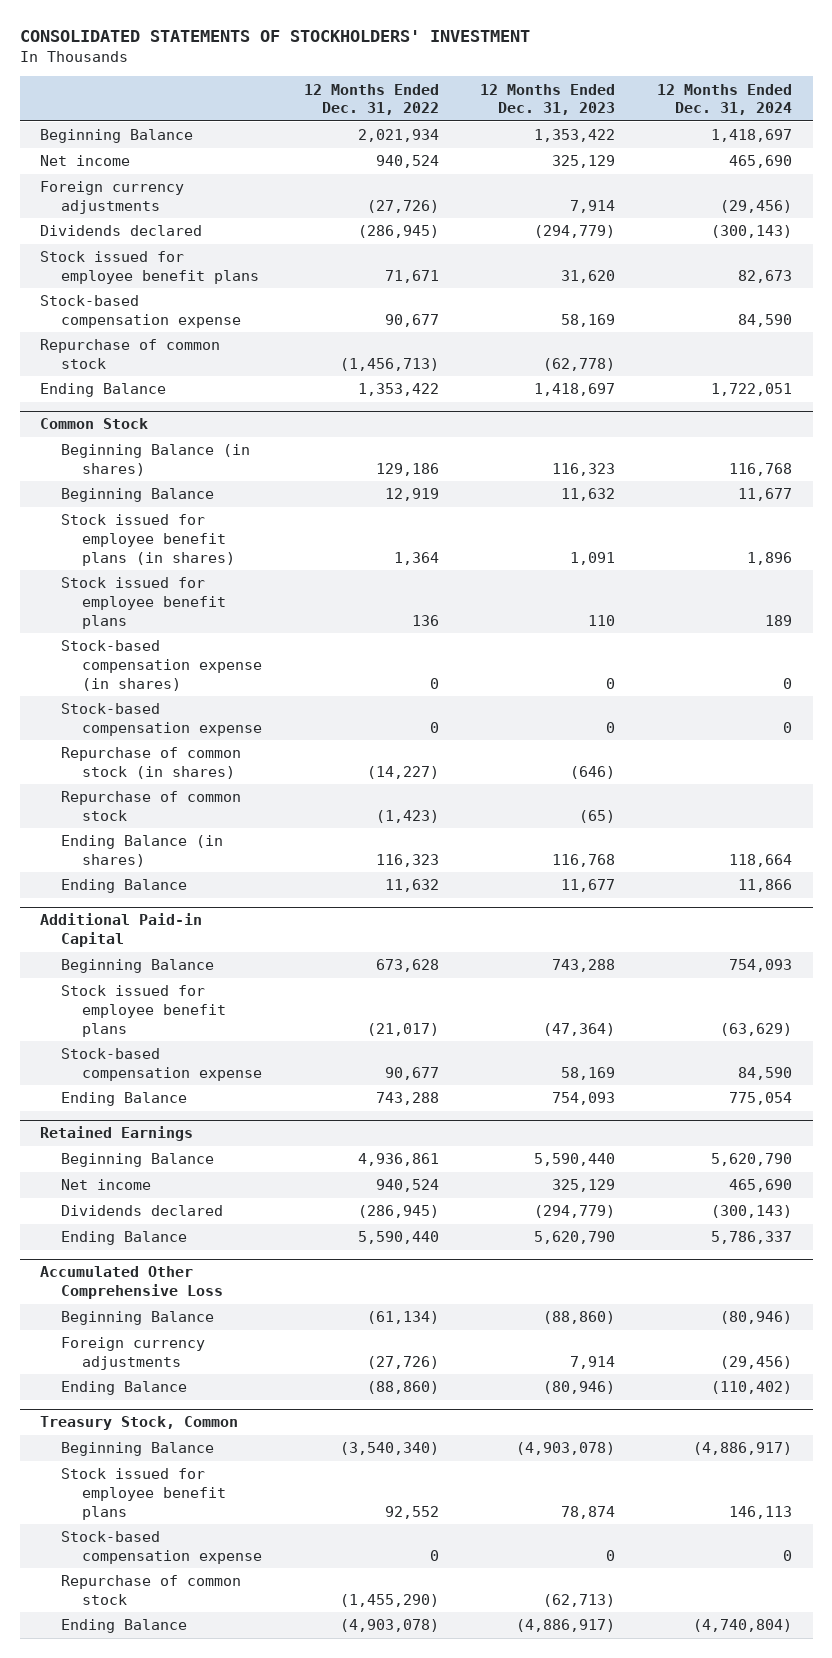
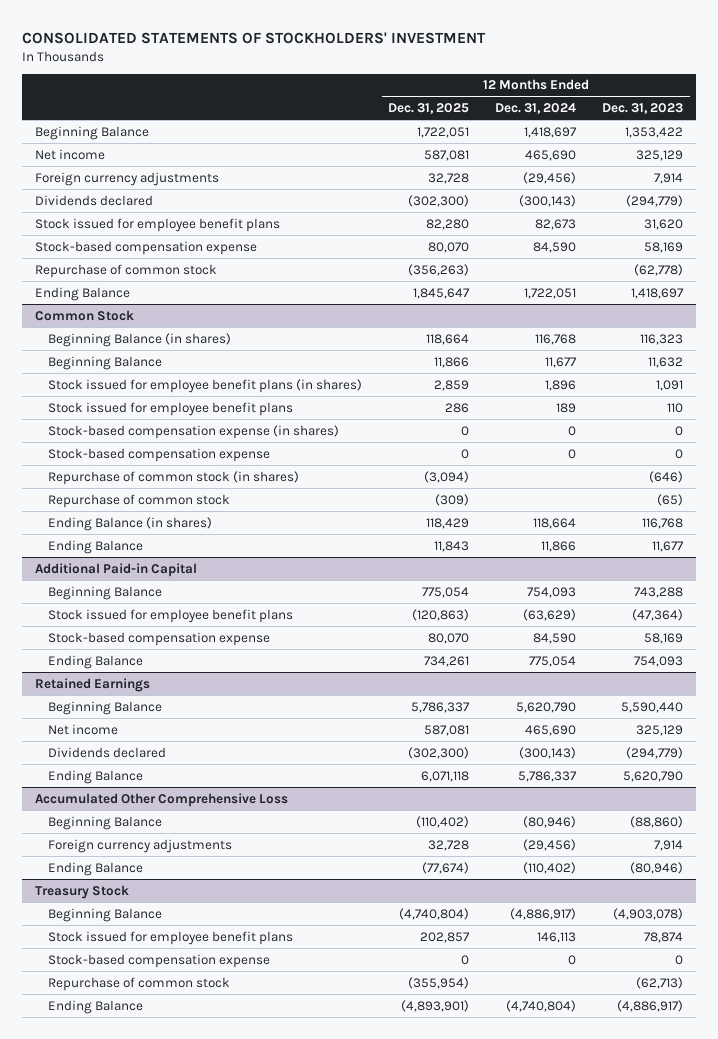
- | 12 Months Ended Dec. 31, 2022 | 12 Months Ended Dec. 31, 2023 | 12 Months Ended Dec. 31, 2024
+ | 12 Months Ended Dec. 31, 2025 | 12 Months Ended Dec. 31, 2024 | 12 Months Ended Dec. 31, 2023
- Treasury Stock, Common
+ Treasury Stock

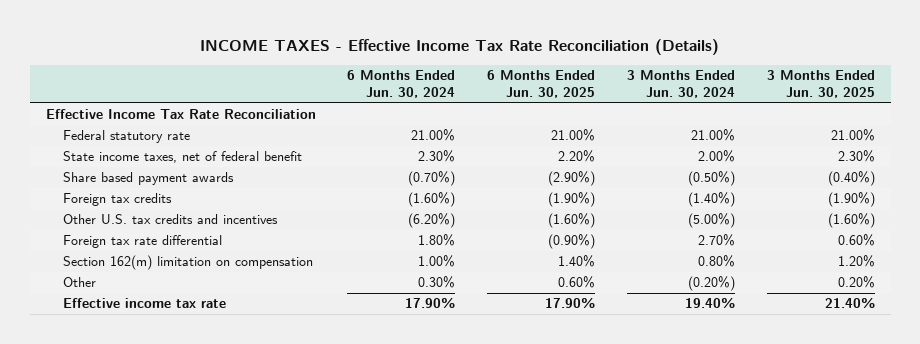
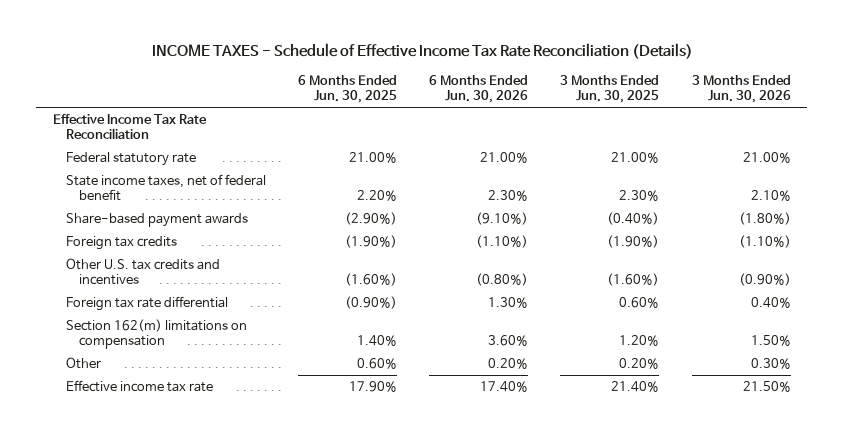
- INCOME TAXES - Effective Income Tax Rate Reconciliation (Details)
+ INCOME TAXES - Schedule of Effective Income Tax Rate Reconciliation (Details)
- | 6 Months Ended Jun. 30, 2024 | 6 Months Ended Jun. 30, 2025 | 3 Months Ended Jun. 30, 2024 | 3 Months Ended Jun. 30, 2025
+ | 6 Months Ended Jun. 30, 2025 | 6 Months Ended Jun. 30, 2026 | 3 Months Ended Jun. 30, 2025 | 3 Months Ended Jun. 30, 2026
- Share based payment awards | (0.70%) | (2.90%) | (0.50%) | (0.40%)
+ Share-based payment awards | (2.90%) | (9.10%) | (0.40%) | (1.80%)
- Section 162(m) limitation on compensation | 1.00% | 1.40% | 0.80% | 1.20%
+ Section 162(m) limitations on compensation | 1.40% | 3.60% | 1.20% | 1.50%

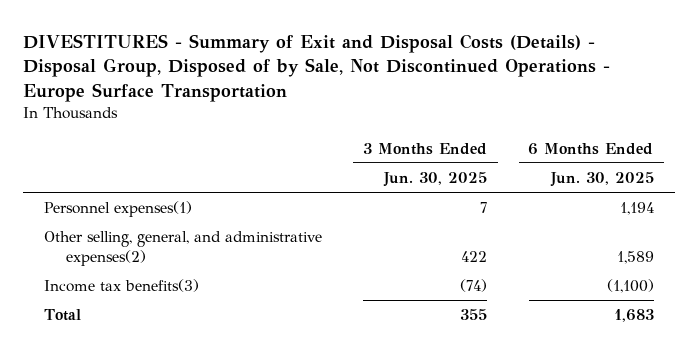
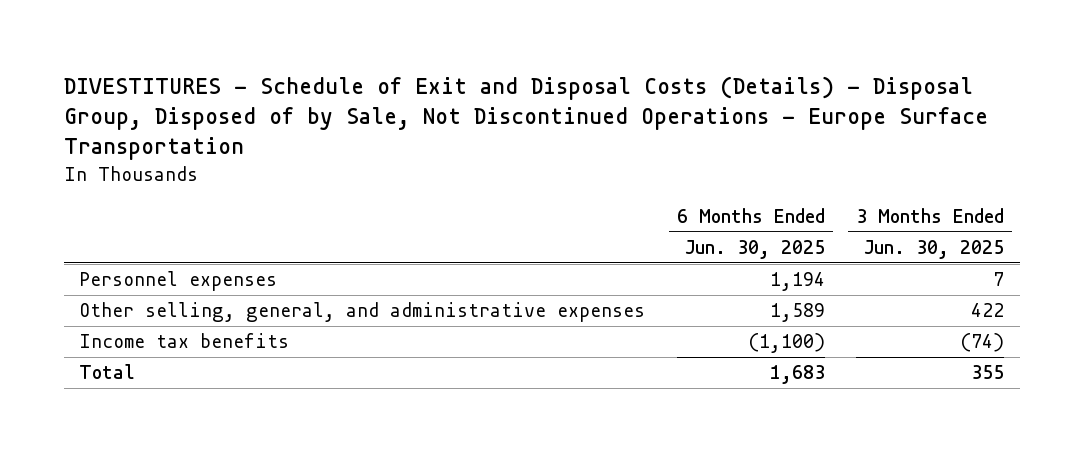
- DIVESTITURES - Summary of Exit and Disposal Costs (Details) - Disposal Group, Disposed of by Sale, Not Discontinued Operations - Europe Surface Transportation
+ DIVESTITURES - Schedule of Exit and Disposal Costs (Details) - Disposal Group, Disposed of by Sale, Not Discontinued Operations - Europe Surface Transportation
- | 3 Months Ended Jun. 30, 2025 | 6 Months Ended Jun. 30, 2025
+ | 6 Months Ended Jun. 30, 2025 | 3 Months Ended Jun. 30, 2025
- Personnel expenses(1) | 7 | 1,194
- Other selling, general, and administrative expenses(2) | 422 | 1,589
- Income tax benefits(3) | (74) | (1,100)
+ Personnel expenses | 1,194 | 7
+ Other selling, general, and administrative expenses | 1,589 | 422
+ Income tax benefits | (1,100) | (74)

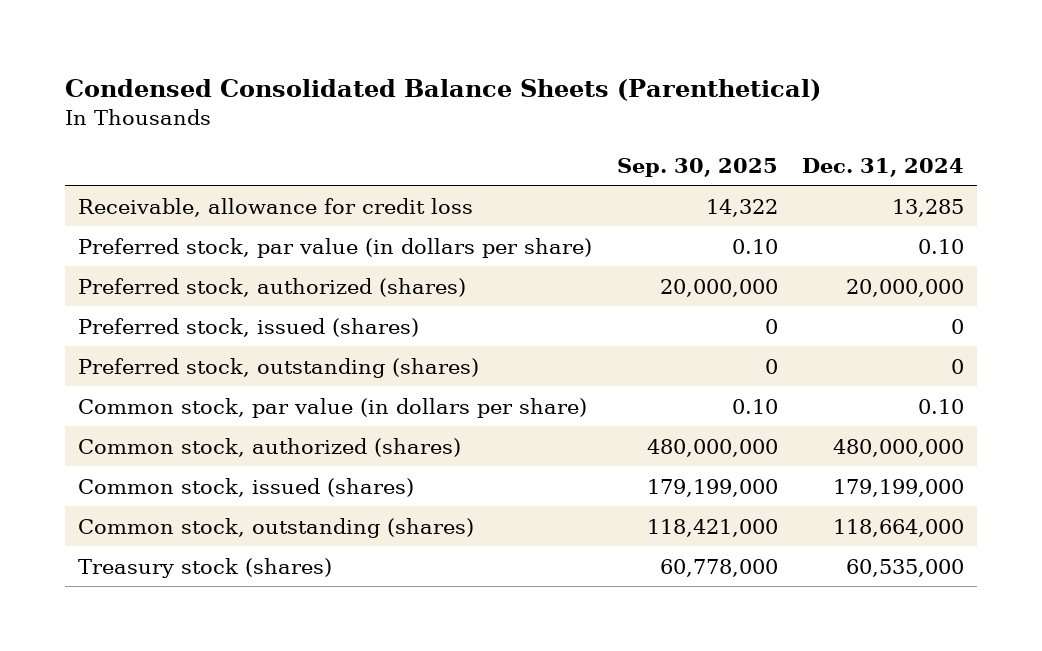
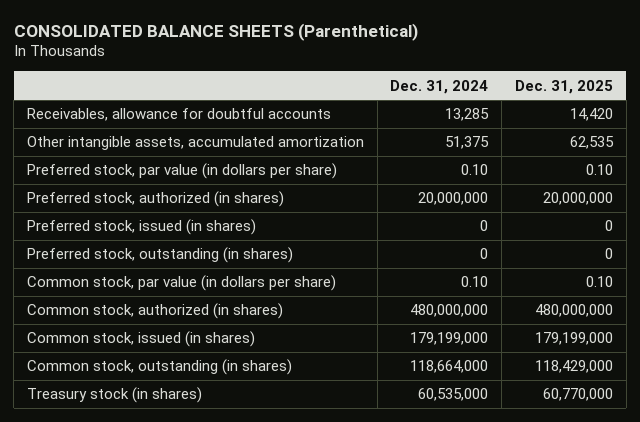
- Condensed Consolidated Balance Sheets (Parenthetical)
+ CONSOLIDATED BALANCE SHEETS (Parenthetical)
- | Sep. 30, 2025 | Dec. 31, 2024
+ | Dec. 31, 2024 | Dec. 31, 2025
- Receivable, allowance for credit loss | 14,322 | 13,285
+ Receivables, allowance for doubtful accounts | 13,285 | 14,420
+ Other intangible assets, accumulated amortization | 51,375 | 62,535
- Preferred stock, authorized (shares) | 20,000,000 | 20,000,000
- Preferred stock, issued (shares) | 0 | 0
- Preferred stock, outstanding (shares) | 0 | 0
+ Preferred stock, authorized (in shares) | 20,000,000 | 20,000,000
+ Preferred stock, issued (in shares) | 0 | 0
+ Preferred stock, outstanding (in shares) | 0 | 0
- Common stock, authorized (shares) | 480,000,000 | 480,000,000
- Common stock, issued (shares) | 179,199,000 | 179,199,000
- Common stock, outstanding (shares) | 118,421,000 | 118,664,000
- Treasury stock (shares) | 60,778,000 | 60,535,000
+ Common stock, authorized (in shares) | 480,000,000 | 480,000,000
+ Common stock, issued (in shares) | 179,199,000 | 179,199,000
+ Common stock, outstanding (in shares) | 118,664,000 | 118,429,000
+ Treasury stock (in shares) | 60,535,000 | 60,770,000

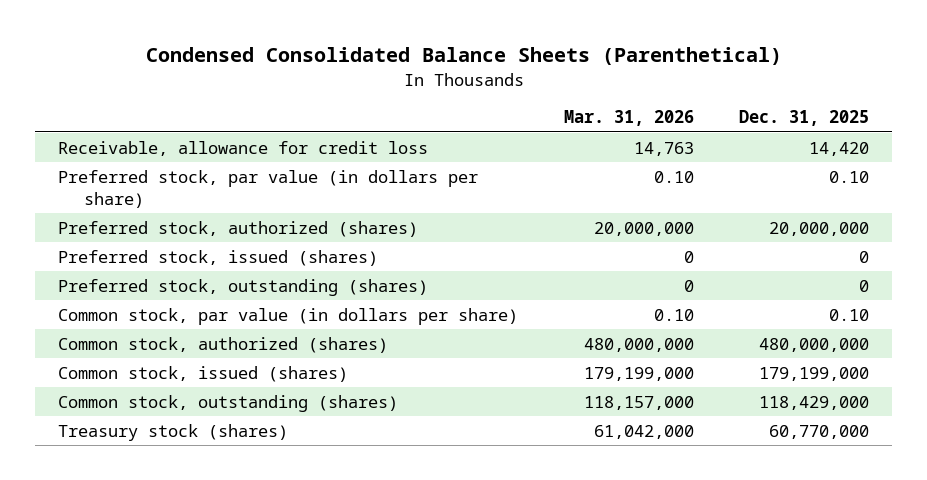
- CONSOLIDATED BALANCE SHEETS (Parenthetical)
+ Condensed Consolidated Balance Sheets (Parenthetical)
- | Dec. 31, 2024 | Dec. 31, 2025
+ | Mar. 31, 2026 | Dec. 31, 2025
- Receivables, allowance for doubtful accounts | 13,285 | 14,420
- Other intangible assets, accumulated amortization | 51,375 | 62,535
+ Receivable, allowance for credit loss | 14,763 | 14,420
- Preferred stock, authorized (in shares) | 20,000,000 | 20,000,000
- Preferred stock, issued (in shares) | 0 | 0
- Preferred stock, outstanding (in shares) | 0 | 0
+ Preferred stock, authorized (shares) | 20,000,000 | 20,000,000
+ Preferred stock, issued (shares) | 0 | 0
+ Preferred stock, outstanding (shares) | 0 | 0
- Common stock, authorized (in shares) | 480,000,000 | 480,000,000
- Common stock, issued (in shares) | 179,199,000 | 179,199,000
- Common stock, outstanding (in shares) | 118,664,000 | 118,429,000
- Treasury stock (in shares) | 60,535,000 | 60,770,000
+ Common stock, authorized (shares) | 480,000,000 | 480,000,000
+ Common stock, issued (shares) | 179,199,000 | 179,199,000
+ Common stock, outstanding (shares) | 118,157,000 | 118,429,000
+ Treasury stock (shares) | 61,042,000 | 60,770,000

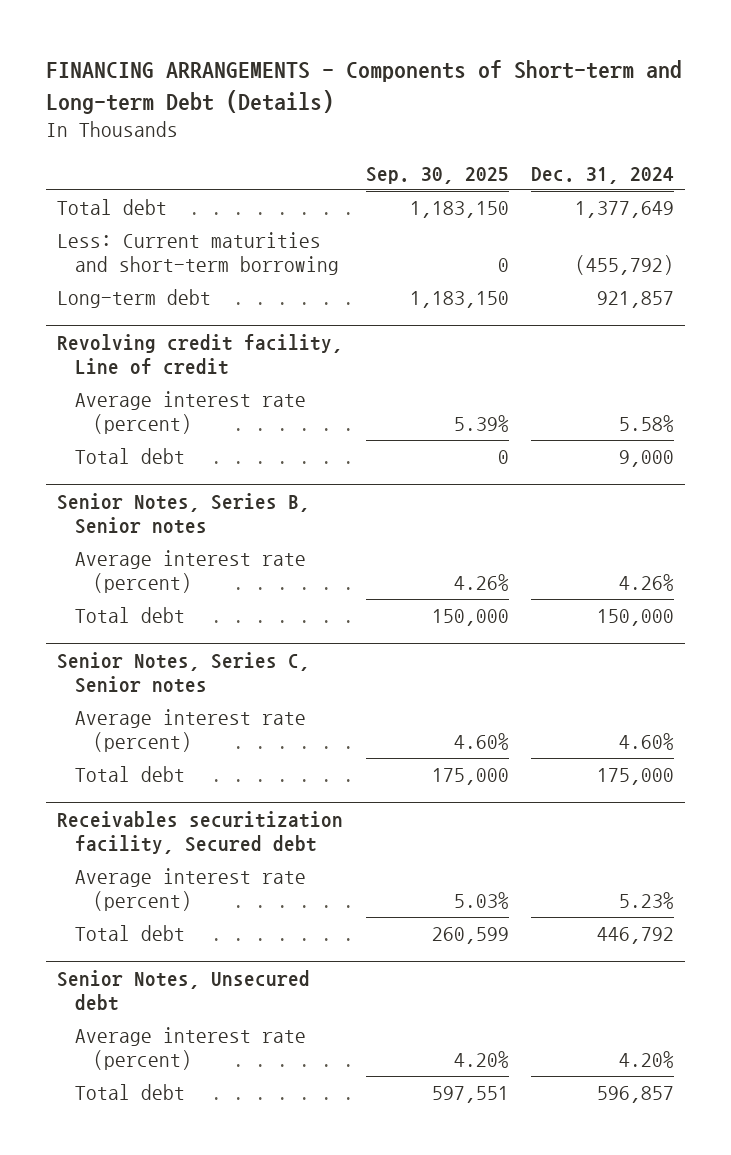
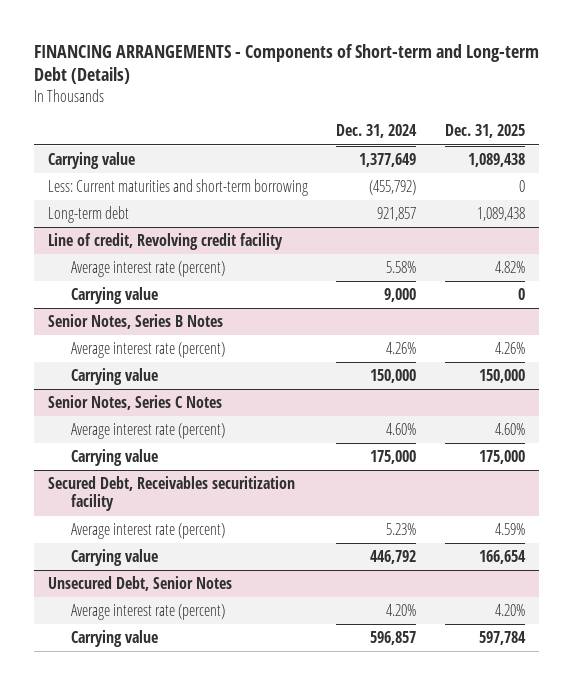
- | Sep. 30, 2025 | Dec. 31, 2024
+ | Dec. 31, 2024 | Dec. 31, 2025
- Total debt | 1,183,150 | 1,377,649
+ Carrying value | 1,377,649 | 1,089,438
- Revolving credit facility, Line of credit
+ Line of credit, Revolving credit facility
- Total debt | 0 | 9,000
- Senior Notes, Series B, Senior notes
+ Carrying value | 9,000 | 0
+ Senior Notes, Series B Notes
- Total debt | 150,000 | 150,000
- Senior Notes, Series C, Senior notes
+ Carrying value | 150,000 | 150,000
+ Senior Notes, Series C Notes
- Total debt | 175,000 | 175,000
- Receivables securitization facility, Secured debt
+ Carrying value | 175,000 | 175,000
+ Secured Debt, Receivables securitization facility
- Total debt | 260,599 | 446,792
- Senior Notes, Unsecured debt
+ Carrying value | 446,792 | 166,654
+ Unsecured Debt, Senior Notes
- Total debt | 597,551 | 596,857
+ Carrying value | 596,857 | 597,784

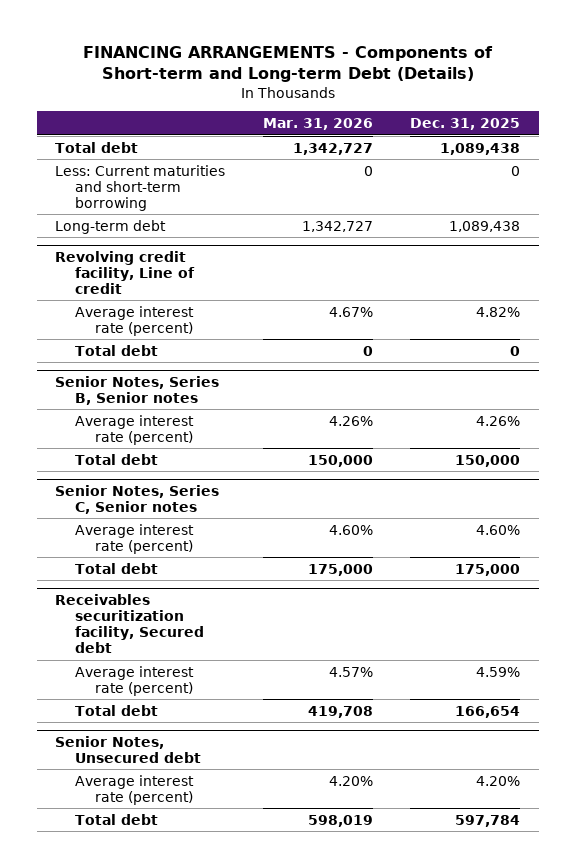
- | Dec. 31, 2024 | Dec. 31, 2025
+ | Mar. 31, 2026 | Dec. 31, 2025
- Carrying value | 1,377,649 | 1,089,438
+ Total debt | 1,342,727 | 1,089,438
- Line of credit, Revolving credit facility
+ Revolving credit facility, Line of credit
- Carrying value | 9,000 | 0
- Senior Notes, Series B Notes
+ Total debt | 0 | 0
+ Senior Notes, Series B, Senior notes
- Carrying value | 150,000 | 150,000
- Senior Notes, Series C Notes
+ Total debt | 150,000 | 150,000
+ Senior Notes, Series C, Senior notes
- Carrying value | 175,000 | 175,000
- Secured Debt, Receivables securitization facility
+ Total debt | 175,000 | 175,000
+ Receivables securitization facility, Secured debt
- Carrying value | 446,792 | 166,654
- Unsecured Debt, Senior Notes
+ Total debt | 419,708 | 166,654
+ Senior Notes, Unsecured debt
- Carrying value | 596,857 | 597,784
+ Total debt | 598,019 | 597,784

